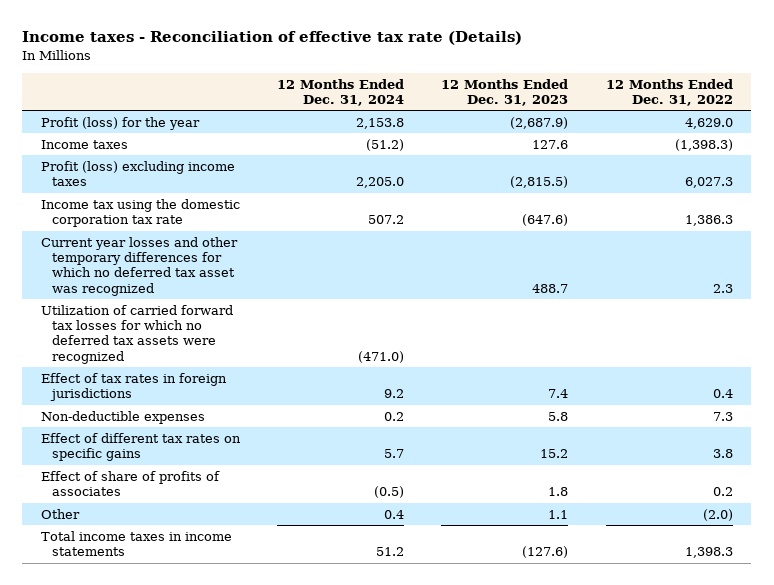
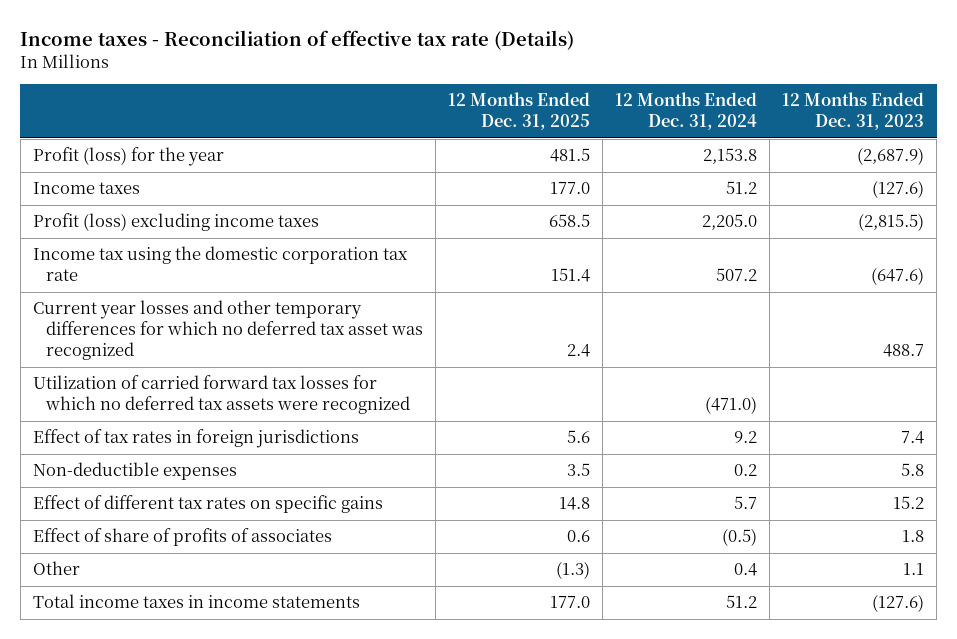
- | 12 Months Ended Dec. 31, 2024 | 12 Months Ended Dec. 31, 2023 | 12 Months Ended Dec. 31, 2022
+ | 12 Months Ended Dec. 31, 2025 | 12 Months Ended Dec. 31, 2024 | 12 Months Ended Dec. 31, 2023
- Income taxes | (51.2) | 127.6 | (1,398.3)
+ Income taxes | 177.0 | 51.2 | (127.6)

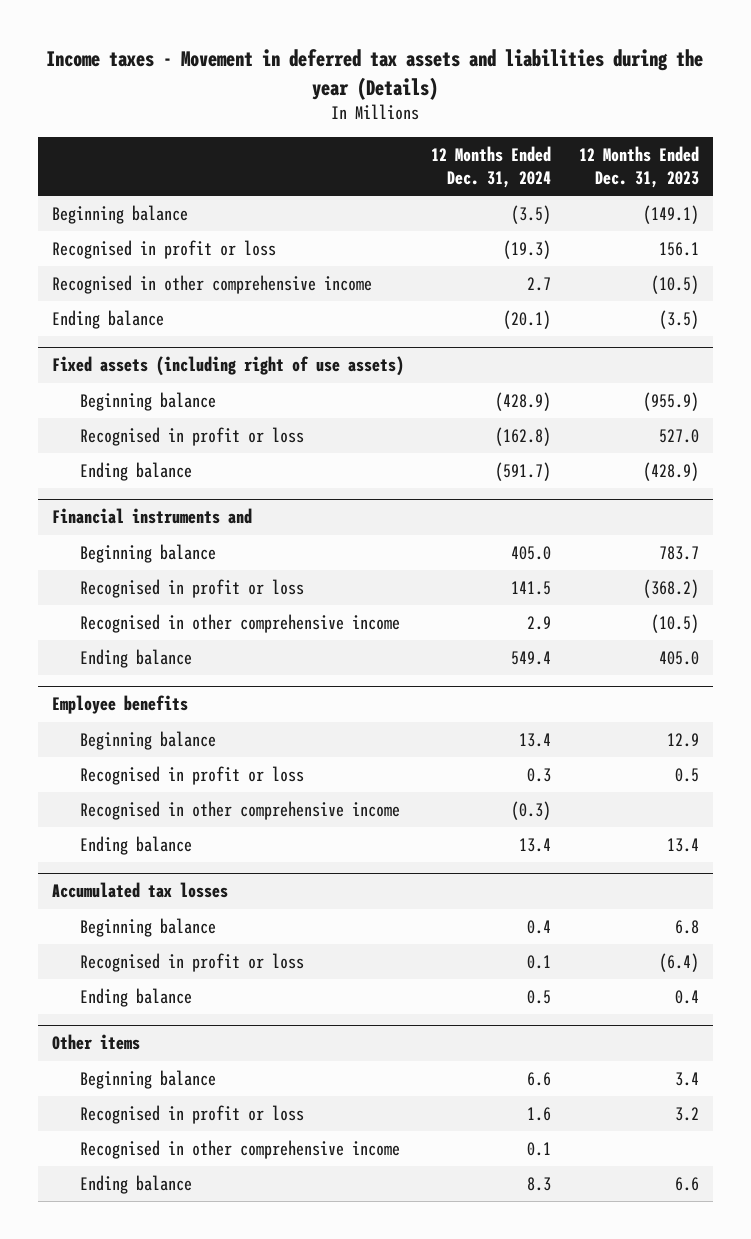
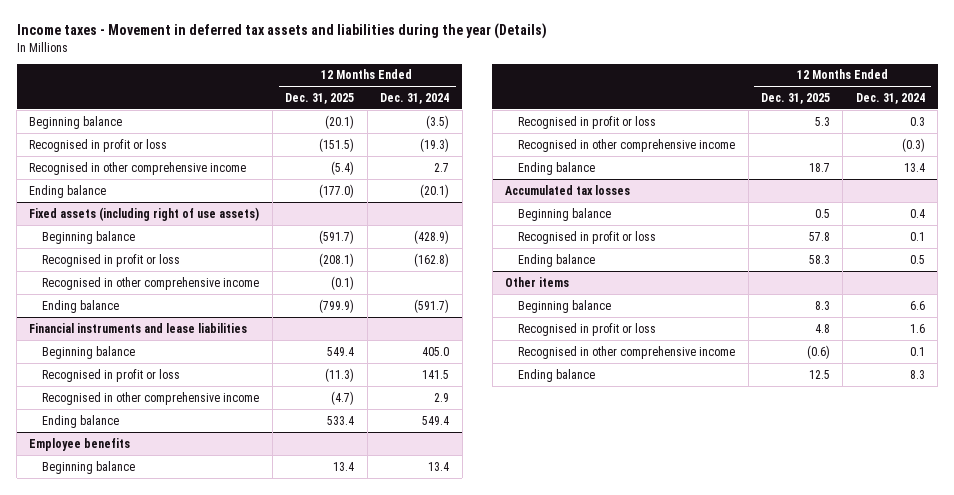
- | 12 Months Ended Dec. 31, 2024 | 12 Months Ended Dec. 31, 2023
+ | 12 Months Ended Dec. 31, 2025 | 12 Months Ended Dec. 31, 2024
@ Fixed assets (including right of use assets)
+ Recognised in other comprehensive income | (0.1) |
- Financial instruments and
+ Financial instruments and lease liabilities

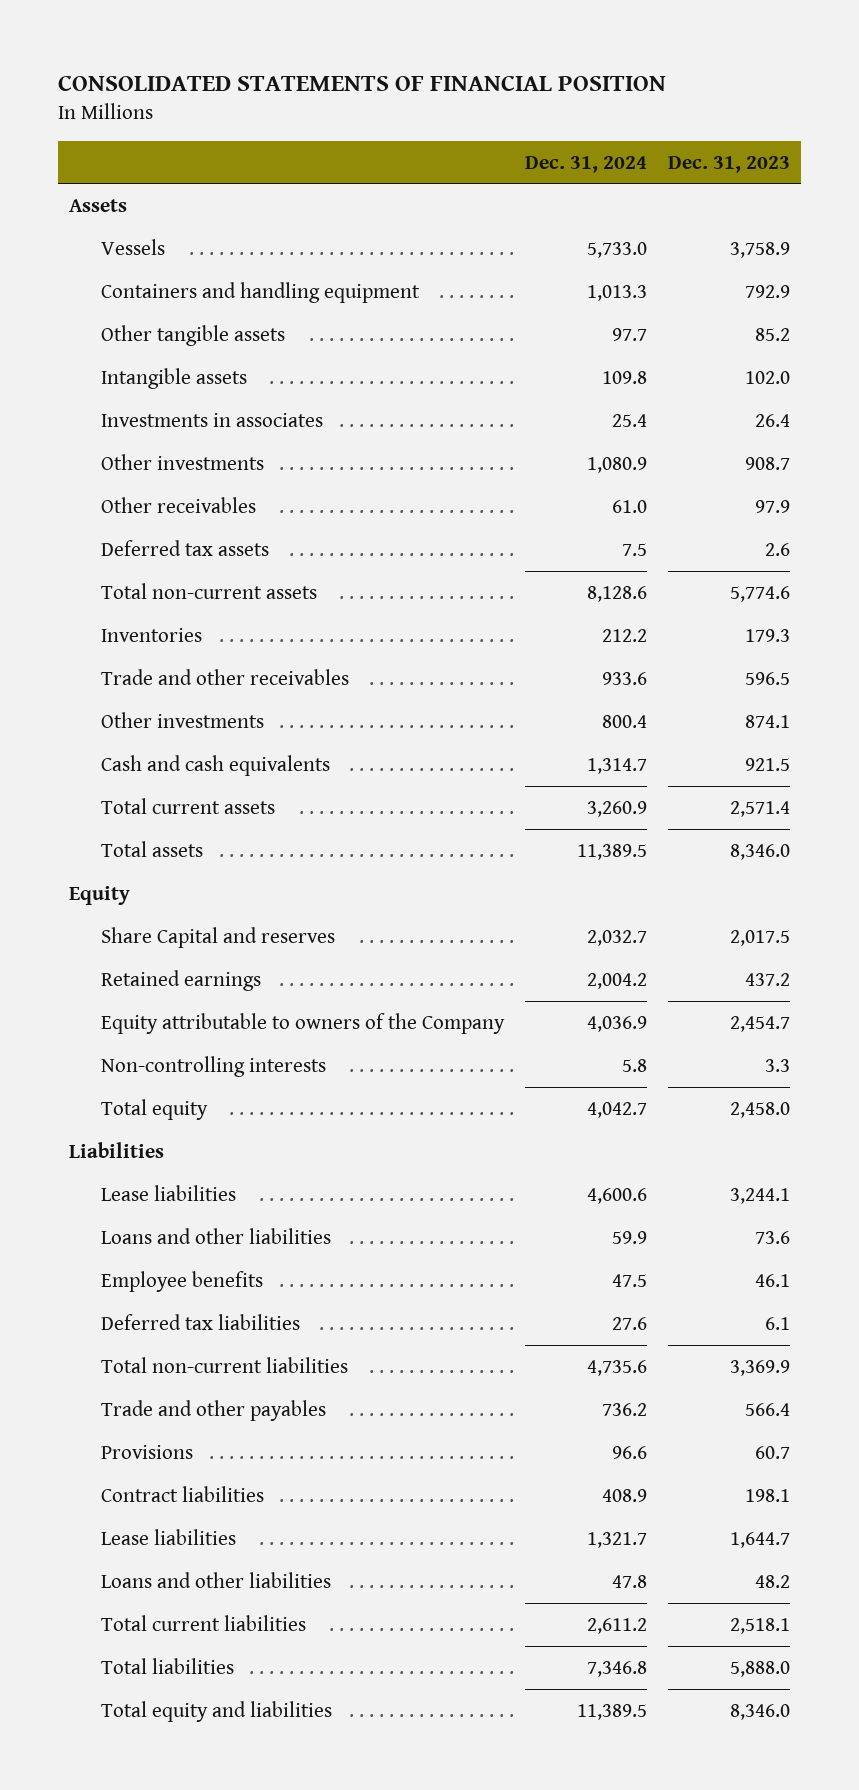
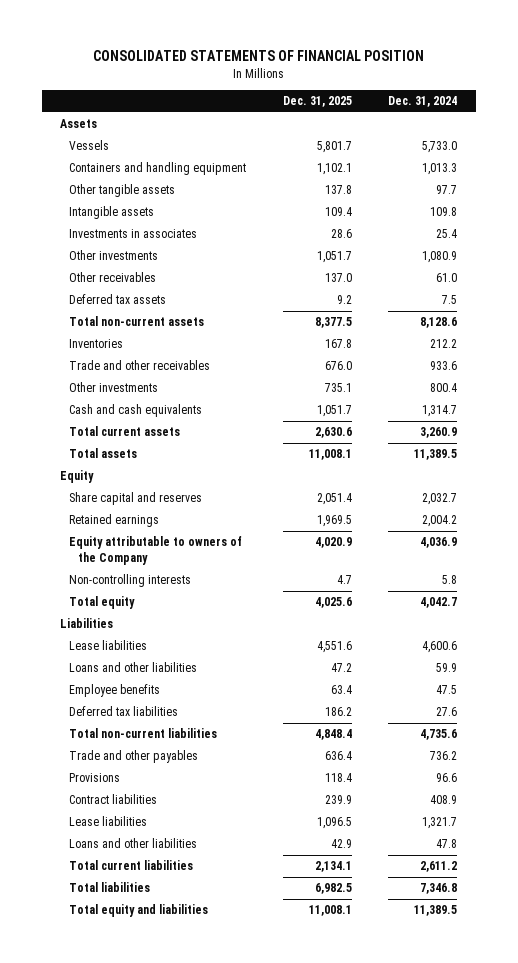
- | Dec. 31, 2024 | Dec. 31, 2023
+ | Dec. 31, 2025 | Dec. 31, 2024
- Share Capital and reserves | 2,032.7 | 2,017.5
+ Share capital and reserves | 2,051.4 | 2,032.7

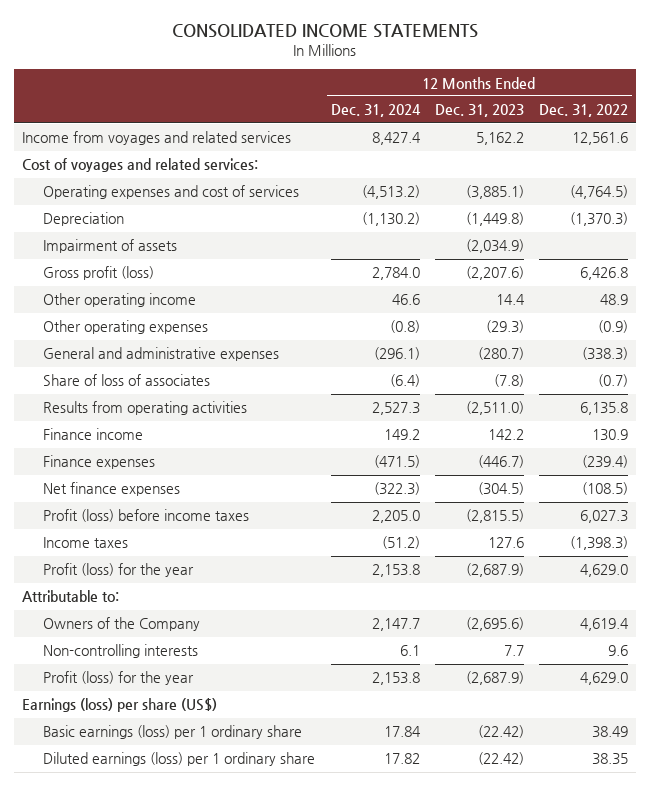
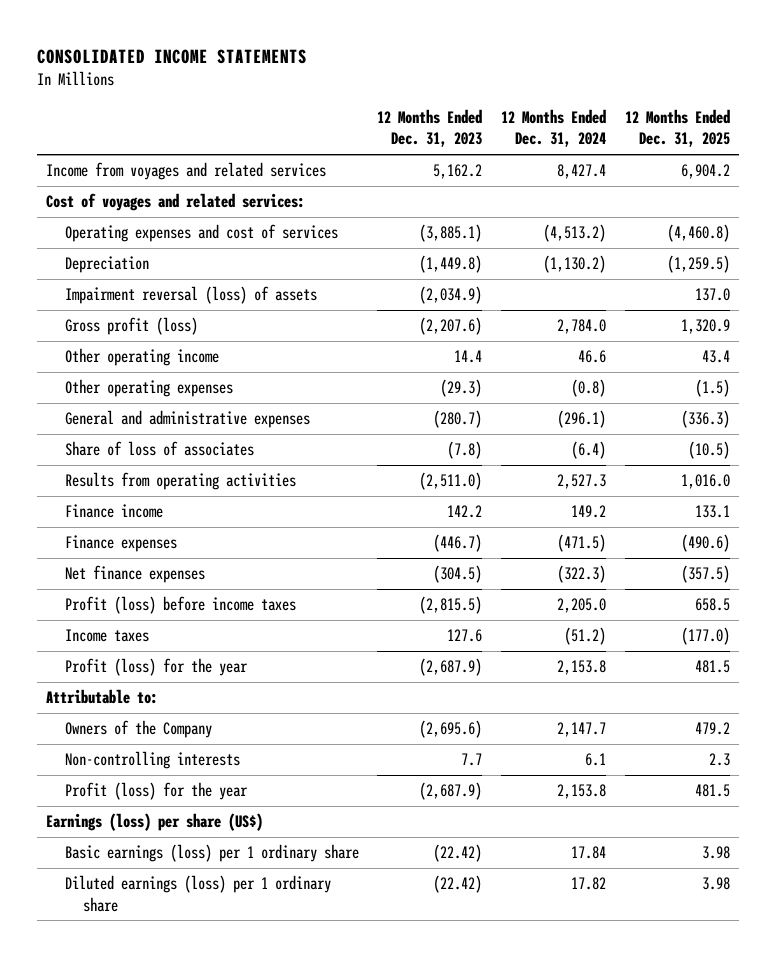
- | 12 Months Ended Dec. 31, 2024 | 12 Months Ended Dec. 31, 2023 | 12 Months Ended Dec. 31, 2022
+ | 12 Months Ended Dec. 31, 2023 | 12 Months Ended Dec. 31, 2024 | 12 Months Ended Dec. 31, 2025
- Impairment of assets | | (2,034.9) |
+ Impairment reversal (loss) of assets | (2,034.9) | | 137.0

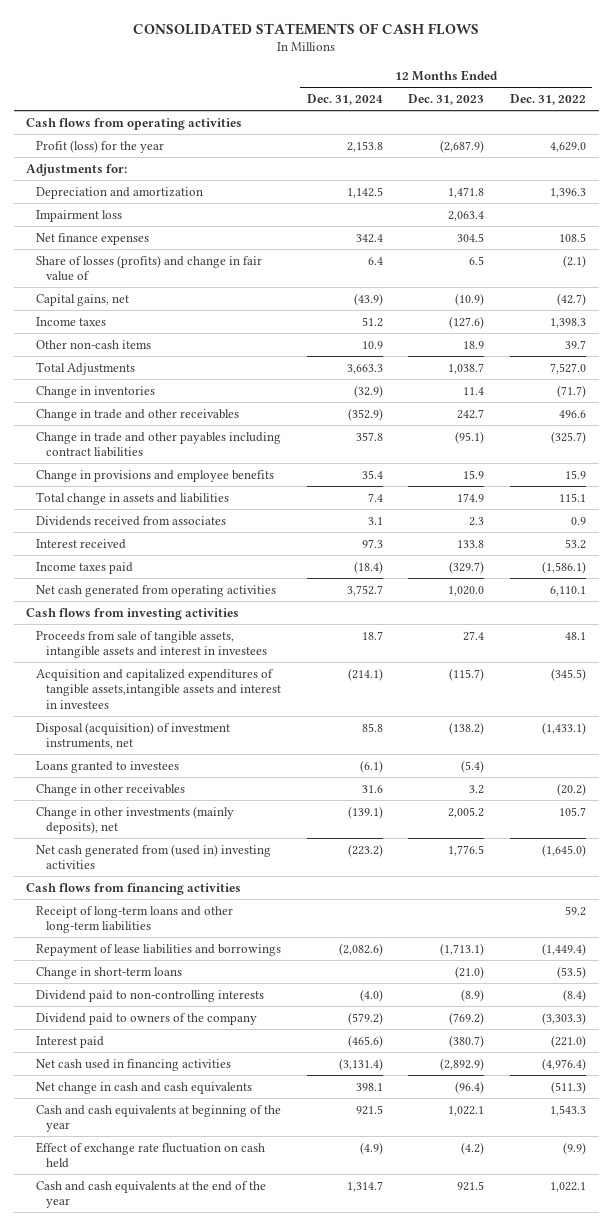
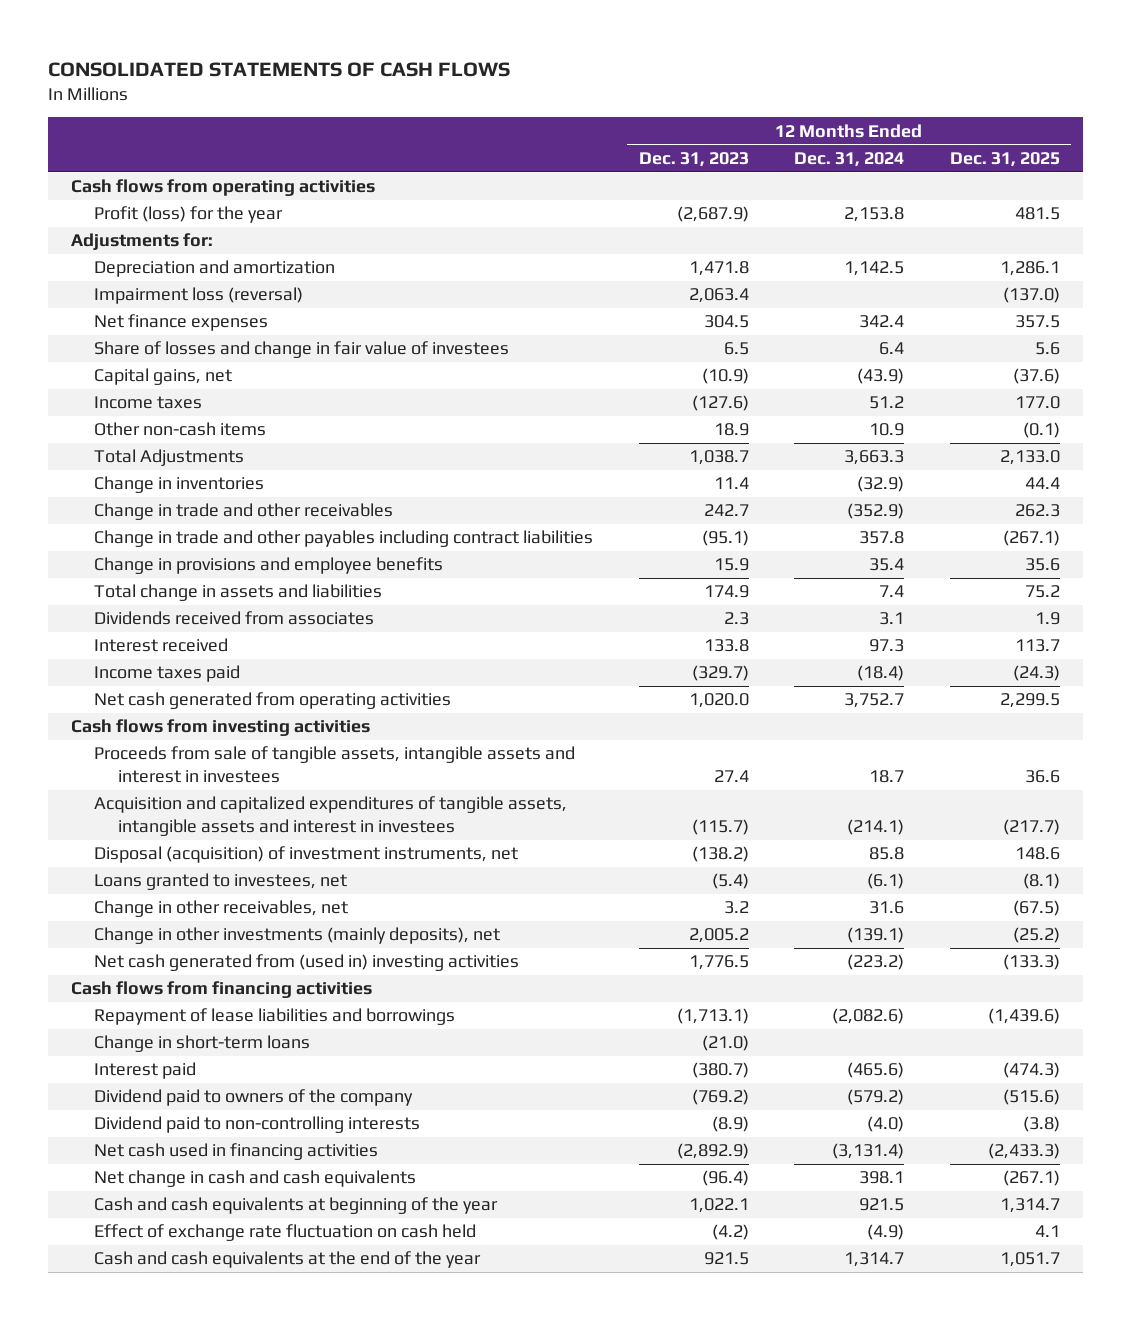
- | 12 Months Ended Dec. 31, 2024 | 12 Months Ended Dec. 31, 2023 | 12 Months Ended Dec. 31, 2022
+ | 12 Months Ended Dec. 31, 2023 | 12 Months Ended Dec. 31, 2024 | 12 Months Ended Dec. 31, 2025
- Impairment loss | | 2,063.4 |
+ Impairment loss (reversal) | 2,063.4 | | (137.0)
- Share of losses (profits) and change in fair value of | 6.4 | 6.5 | (2.1)
+ Share of losses and change in fair value of investees | 6.5 | 6.4 | 5.6
- Acquisition and capitalized expenditures of tangible assets,intangible assets and interest in investees | (214.1) | (115.7) | (345.5)
+ Acquisition and capitalized expenditures of tangible assets, intangible assets and interest in investees | (115.7) | (214.1) | (217.7)
- Loans granted to investees | (6.1) | (5.4) |
- Change in other receivables | 31.6 | 3.2 | (20.2)
+ Loans granted to investees, net | (5.4) | (6.1) | (8.1)
+ Change in other receivables, net | 3.2 | 31.6 | (67.5)
- Receipt of long-term loans and other long-term liabilities | | | 59.2
moved down: Dividend paid to owners of the company | (769.2) | (579.2) | (515.6)
moved down: Dividend paid to non-controlling interests | (8.9) | (4.0) | (3.8)

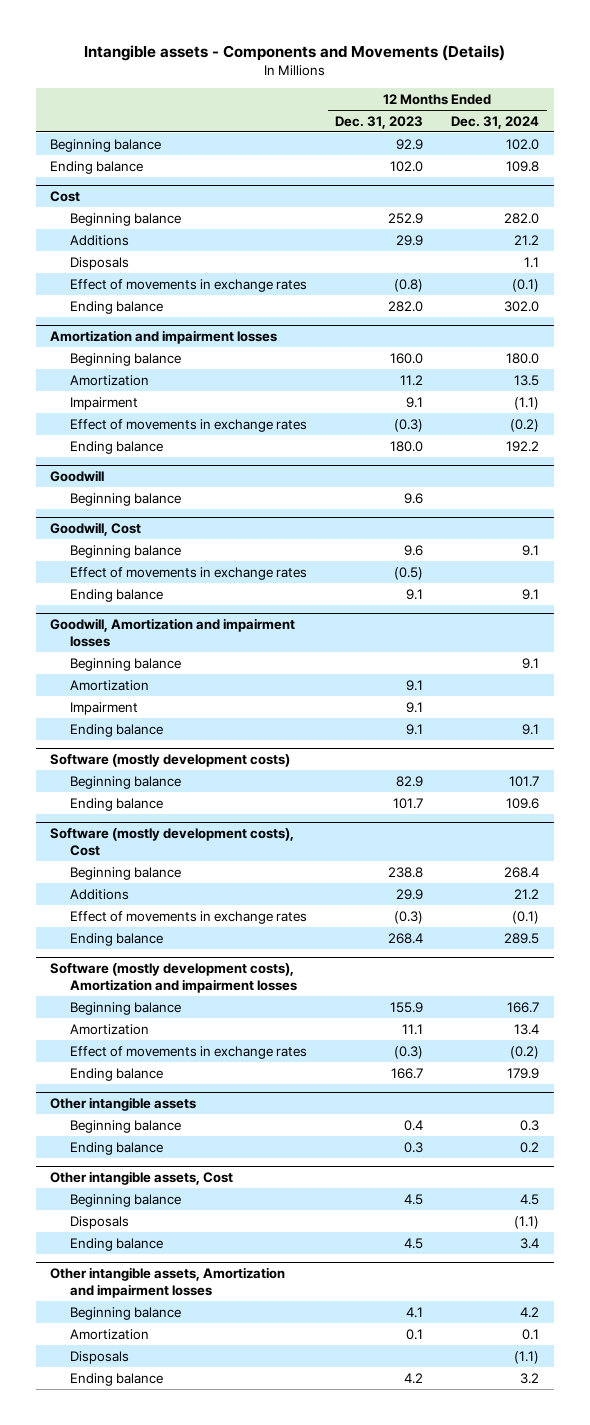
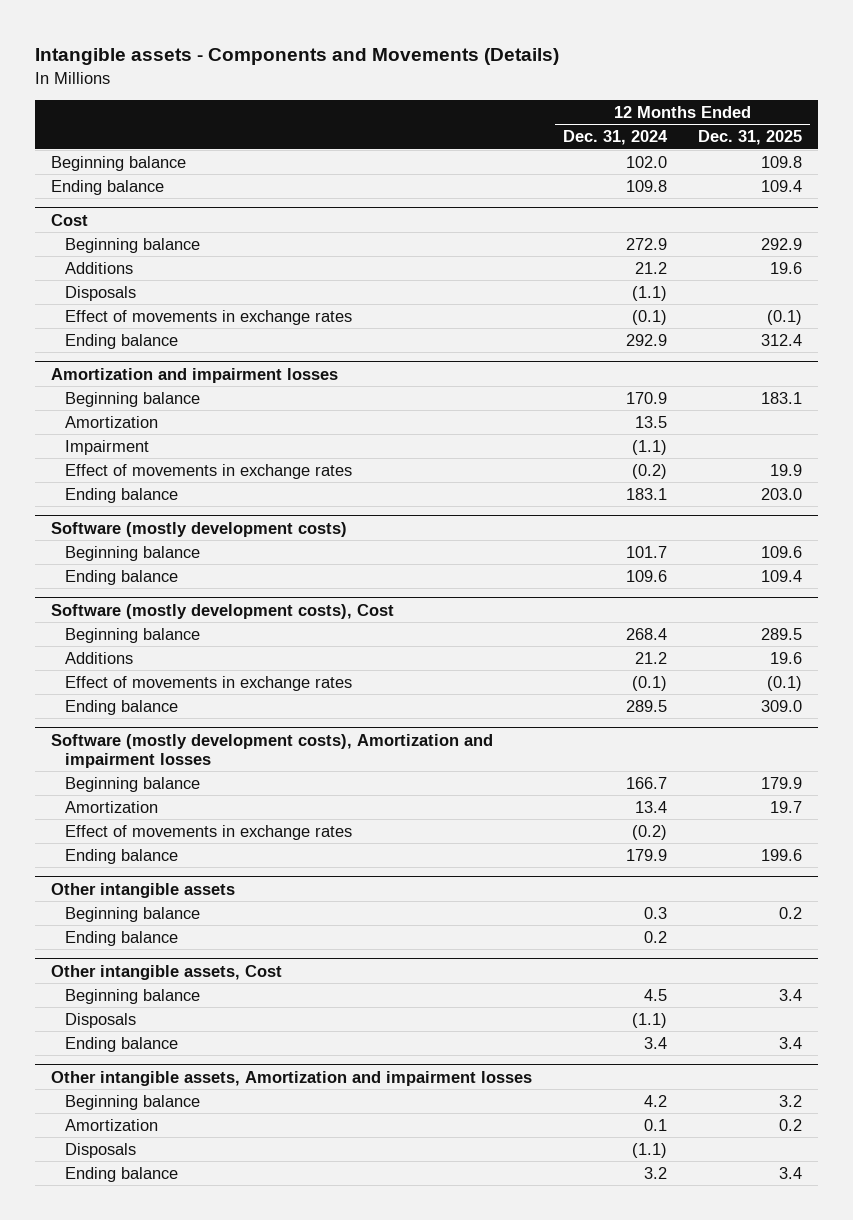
- | 12 Months Ended Dec. 31, 2023 | 12 Months Ended Dec. 31, 2024
+ | 12 Months Ended Dec. 31, 2024 | 12 Months Ended Dec. 31, 2025
@ Cost
- Beginning balance | 252.9 | 282.0
+ Beginning balance | 272.9 | 292.9
- Disposals | | 1.1
+ Disposals | (1.1) |
- Ending balance | 282.0 | 302.0
+ Ending balance | 292.9 | 312.4
@ Amortization and impairment losses
- Beginning balance | 160.0 | 180.0
+ Beginning balance | 170.9 | 183.1
- Ending balance | 180.0 | 192.2
- Goodwill
- Beginning balance | 9.6 |
- Goodwill, Cost
- Beginning balance | 9.6 | 9.1
- Effect of movements in exchange rates | (0.5) |
- Ending balance | 9.1 | 9.1
- Goodwill, Amortization and impairment losses
- Beginning balance | | 9.1
- Amortization | 9.1 |
- Impairment | 9.1 |
- Ending balance | 9.1 | 9.1
@ Amortization and impairment losses
+ Ending balance | 183.1 | 203.0

